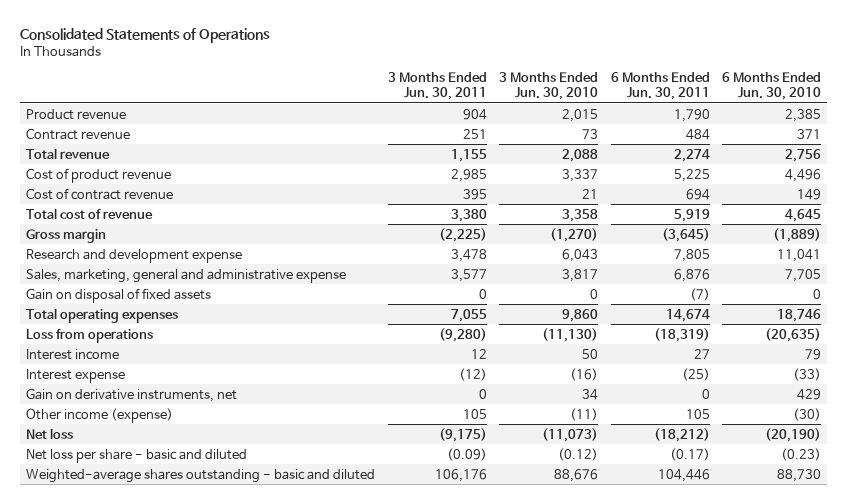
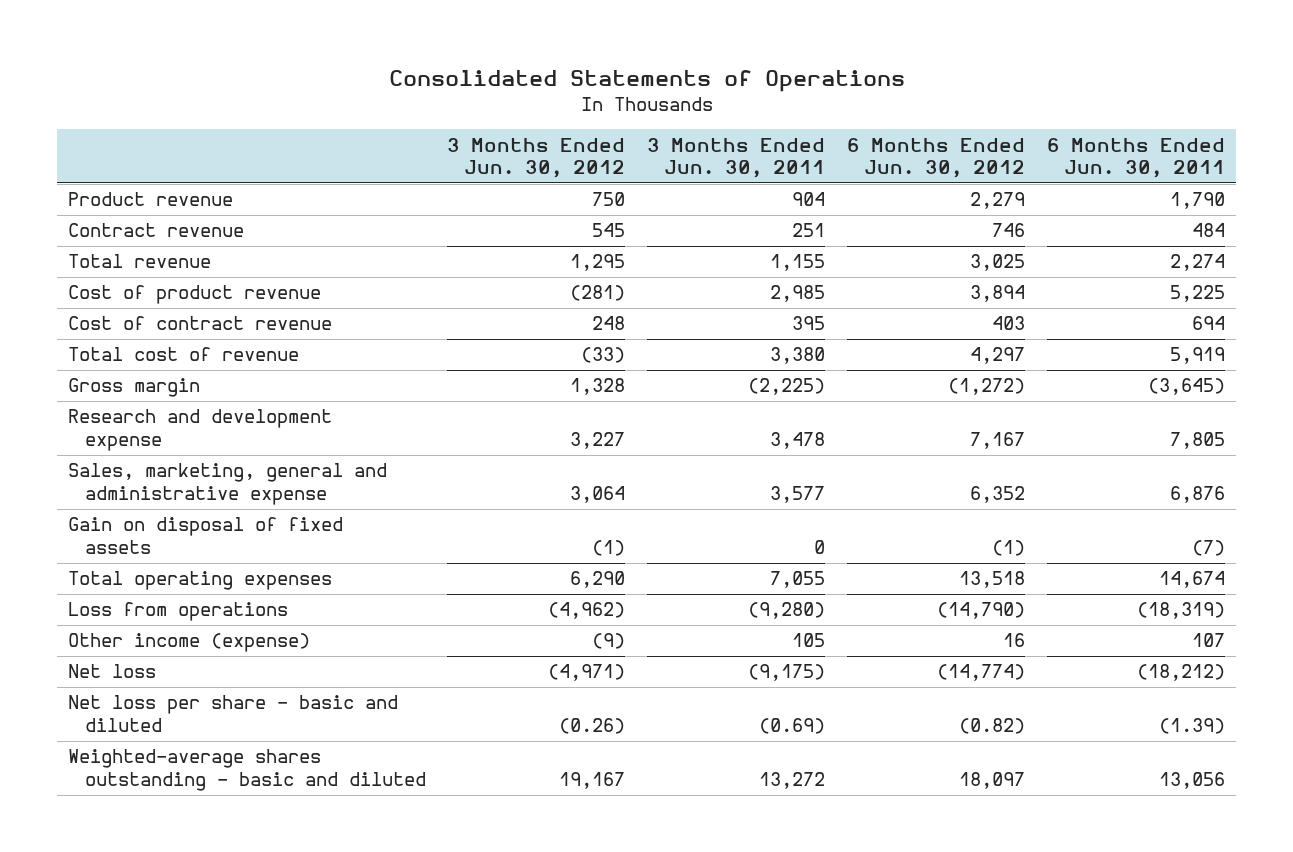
- | 3 Months Ended Jun. 30, 2011 | 3 Months Ended Jun. 30, 2010 | 6 Months Ended Jun. 30, 2011 | 6 Months Ended Jun. 30, 2010
+ | 3 Months Ended Jun. 30, 2012 | 3 Months Ended Jun. 30, 2011 | 6 Months Ended Jun. 30, 2012 | 6 Months Ended Jun. 30, 2011
- Interest income | 12 | 50 | 27 | 79
- Interest expense | (12) | (16) | (25) | (33)
- Gain on derivative instruments, net | 0 | 34 | 0 | 429
- Other income (expense) | 105 | (11) | 105 | (30)
+ Other income (expense) | (9) | 105 | 16 | 107
- Net loss per share - basic and diluted | (0.09) | (0.12) | (0.17) | (0.23)
- Weighted-average shares outstanding - basic and diluted | 106,176 | 88,676 | 104,446 | 88,730
+ Net loss per share - basic and diluted | (0.26) | (0.69) | (0.82) | (1.39)
+ Weighted-average shares outstanding - basic and diluted | 19,167 | 13,272 | 18,097 | 13,056

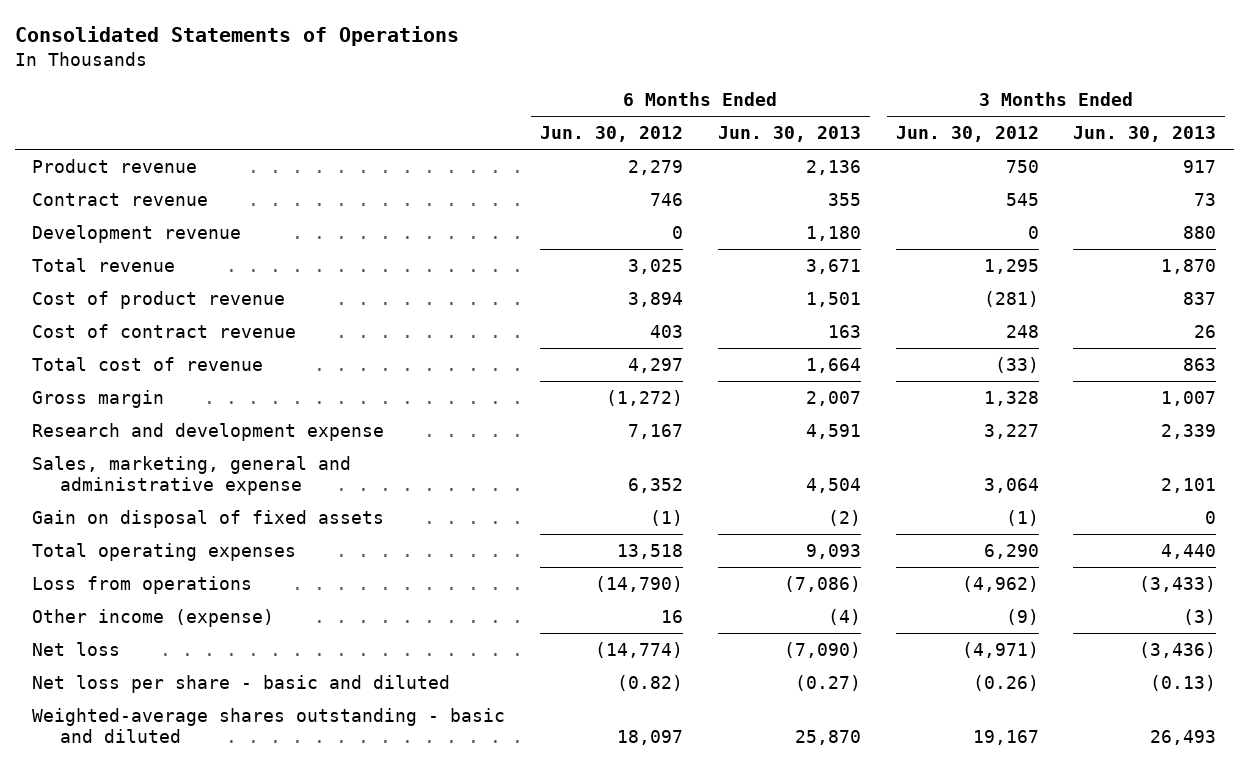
- | 3 Months Ended Jun. 30, 2012 | 3 Months Ended Jun. 30, 2011 | 6 Months Ended Jun. 30, 2012 | 6 Months Ended Jun. 30, 2011
+ | 6 Months Ended Jun. 30, 2012 | 6 Months Ended Jun. 30, 2013 | 3 Months Ended Jun. 30, 2012 | 3 Months Ended Jun. 30, 2013
+ Development revenue | 0 | 1,180 | 0 | 880

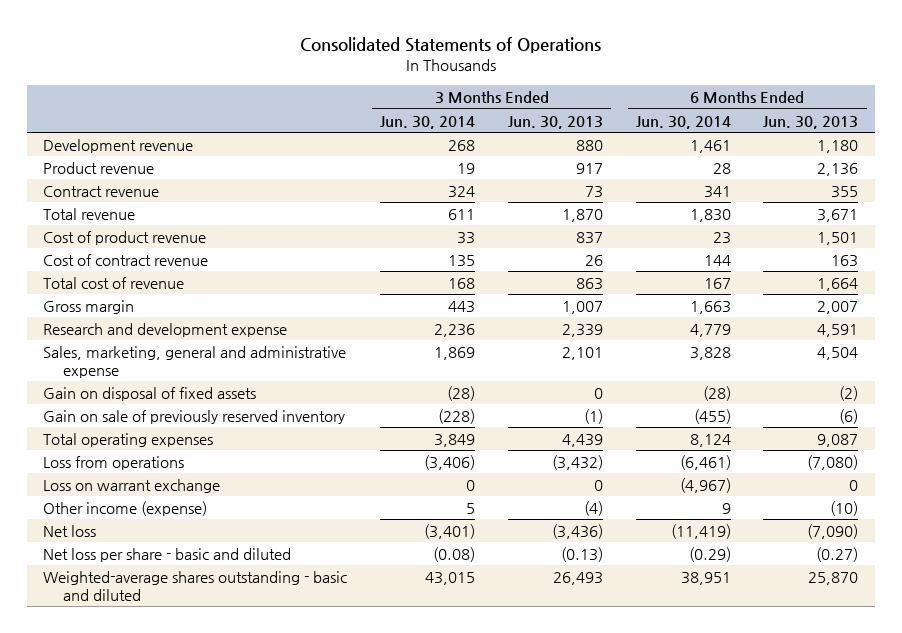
- | 6 Months Ended Jun. 30, 2012 | 6 Months Ended Jun. 30, 2013 | 3 Months Ended Jun. 30, 2012 | 3 Months Ended Jun. 30, 2013
+ | 3 Months Ended Jun. 30, 2014 | 3 Months Ended Jun. 30, 2013 | 6 Months Ended Jun. 30, 2014 | 6 Months Ended Jun. 30, 2013
moved up: Development revenue | 268 | 880 | 1,461 | 1,180
- Total operating expenses | 13,518 | 9,093 | 6,290 | 4,440
- Loss from operations | (14,790) | (7,086) | (4,962) | (3,433)
- Other income (expense) | 16 | (4) | (9) | (3)
+ Gain on sale of previously reserved inventory | (228) | (1) | (455) | (6)
+ Total operating expenses | 3,849 | 4,439 | 8,124 | 9,087
+ Loss from operations | (3,406) | (3,432) | (6,461) | (7,080)
+ Loss on warrant exchange | 0 | 0 | (4,967) | 0
+ Other income (expense) | 5 | (4) | 9 | (10)

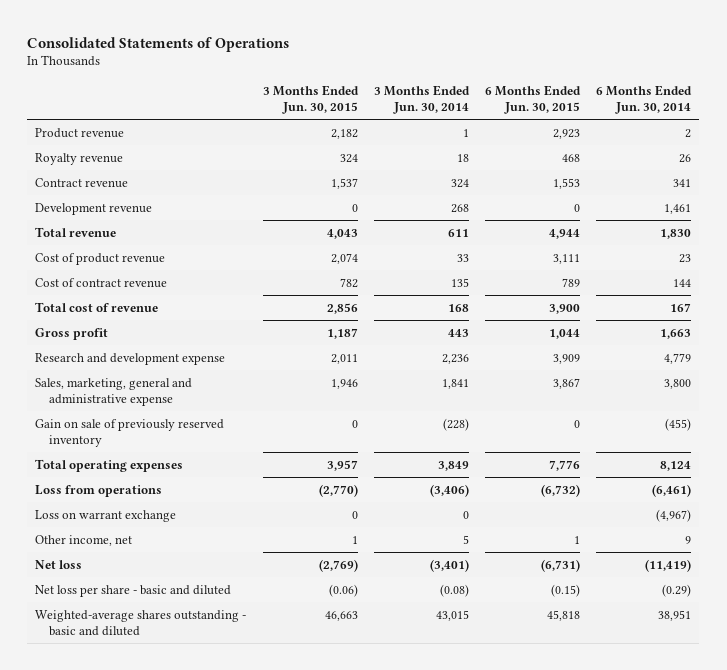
- | 3 Months Ended Jun. 30, 2014 | 3 Months Ended Jun. 30, 2013 | 6 Months Ended Jun. 30, 2014 | 6 Months Ended Jun. 30, 2013
+ | 3 Months Ended Jun. 30, 2015 | 3 Months Ended Jun. 30, 2014 | 6 Months Ended Jun. 30, 2015 | 6 Months Ended Jun. 30, 2014
- Product revenue | 19 | 917 | 28 | 2,136
+ Product revenue | 2,182 | 1 | 2,923 | 2
+ Royalty revenue | 324 | 18 | 468 | 26
moved down: Development revenue | 0 | 268 | 0 | 1,461
- Gross margin | 443 | 1,007 | 1,663 | 2,007
+ Gross profit | 1,187 | 443 | 1,044 | 1,663
- Sales, marketing, general and administrative expense | 1,869 | 2,101 | 3,828 | 4,504
- Gain on disposal of fixed assets | (28) | 0 | (28) | (2)
+ Sales, marketing, general and administrative expense | 1,946 | 1,841 | 3,867 | 3,800
- Other income (expense) | 5 | (4) | 9 | (10)
+ Other income, net | 1 | 5 | 1 | 9

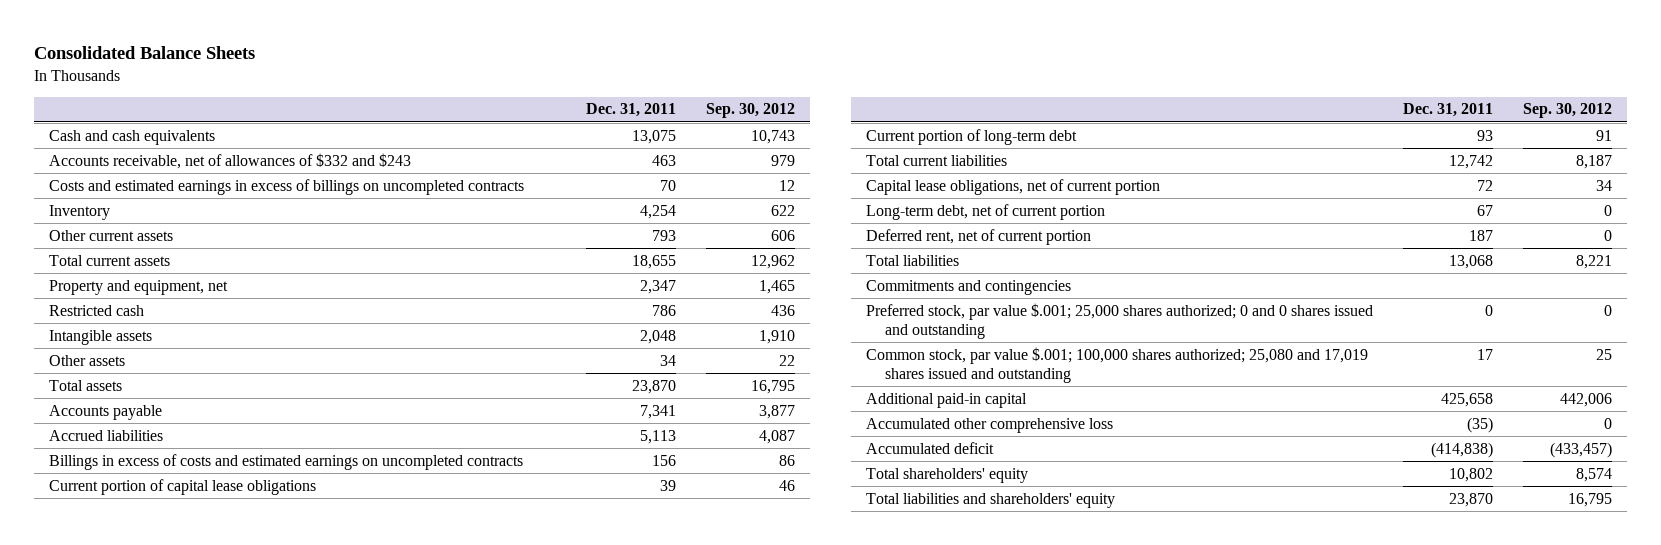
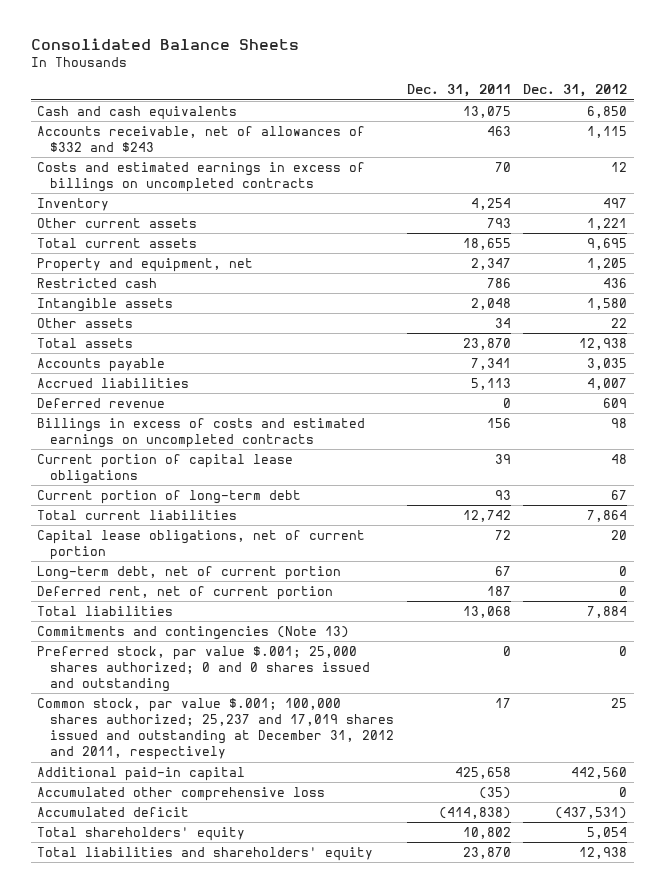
- | Dec. 31, 2011 | Sep. 30, 2012
+ | Dec. 31, 2011 | Dec. 31, 2012
+ Deferred revenue | 0 | 609
- Commitments and contingencies
+ Commitments and contingencies (Note 13)
- Common stock, par value $.001; 100,000 shares authorized; 25,080 and 17,019 shares issued and outstanding | 17 | 25
+ Common stock, par value $.001; 100,000 shares authorized; 25,237 and 17,019 shares issued and outstanding at December 31, 2012 and 2011, respectively | 17 | 25

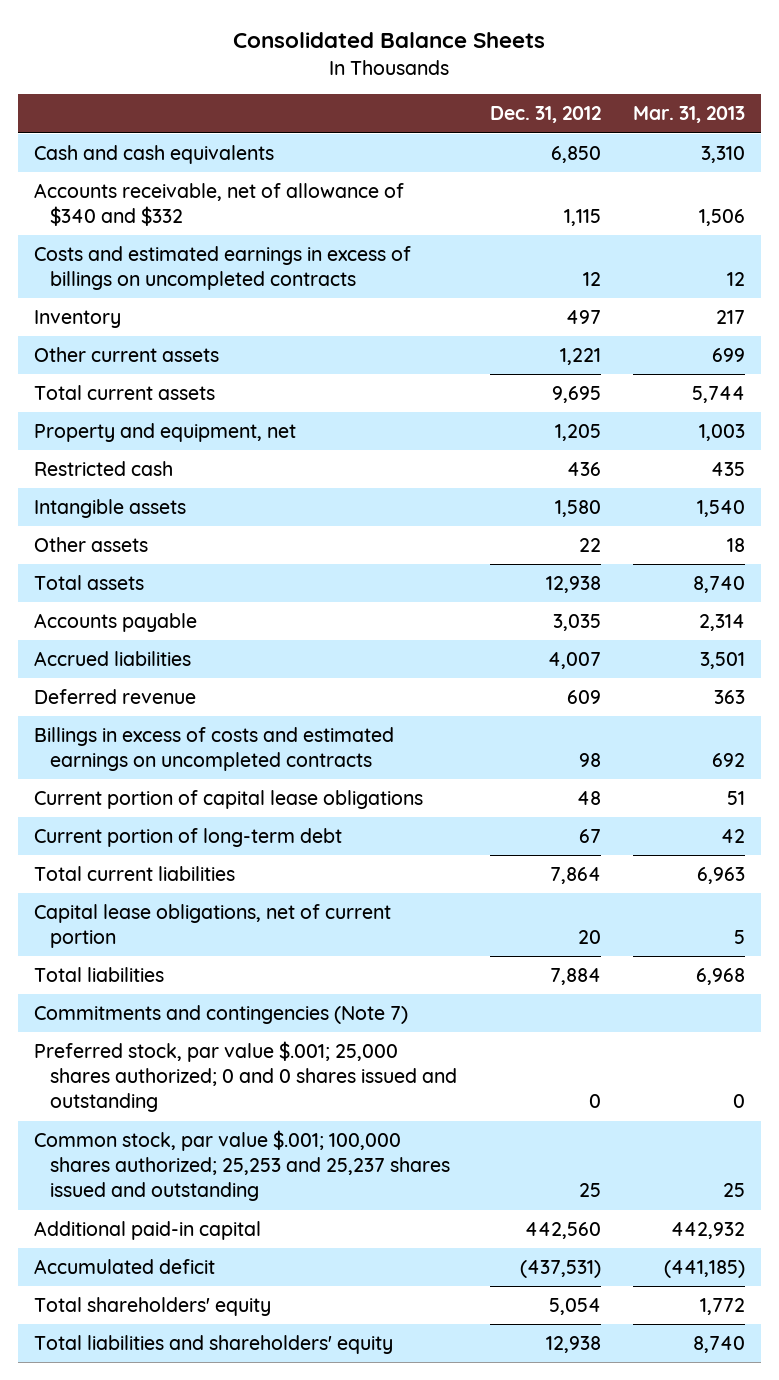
- | Dec. 31, 2011 | Dec. 31, 2012
+ | Dec. 31, 2012 | Mar. 31, 2013
- Accounts receivable, net of allowances of $332 and $243 | 463 | 1,115
+ Accounts receivable, net of allowance of $340 and $332 | 1,115 | 1,506
- Long-term debt, net of current portion | 67 | 0
- Deferred rent, net of current portion | 187 | 0
- Commitments and contingencies (Note 13)
+ Commitments and contingencies (Note 7)
- Common stock, par value $.001; 100,000 shares authorized; 25,237 and 17,019 shares issued and outstanding at December 31, 2012 and 2011, respectively | 17 | 25
+ Common stock, par value $.001; 100,000 shares authorized; 25,253 and 25,237 shares issued and outstanding | 25 | 25
- Accumulated other comprehensive loss | (35) | 0

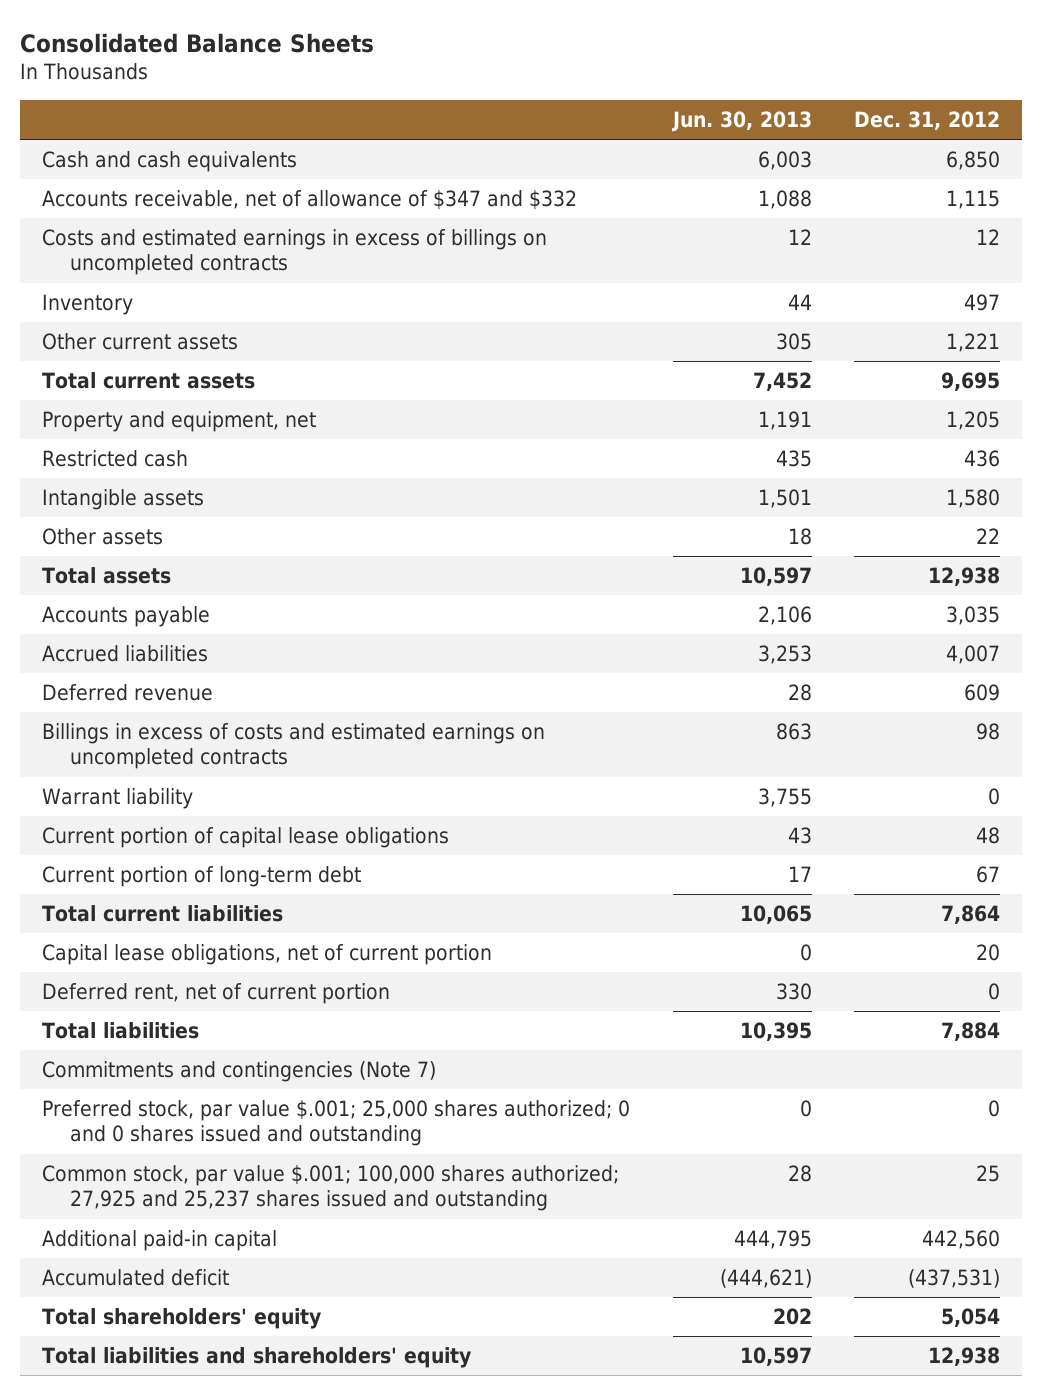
- | Dec. 31, 2012 | Mar. 31, 2013
+ | Jun. 30, 2013 | Dec. 31, 2012
- Accounts receivable, net of allowance of $340 and $332 | 1,115 | 1,506
+ Accounts receivable, net of allowance of $347 and $332 | 1,088 | 1,115
+ Warrant liability | 3,755 | 0
+ Deferred rent, net of current portion | 330 | 0
- Common stock, par value $.001; 100,000 shares authorized; 25,253 and 25,237 shares issued and outstanding | 25 | 25
+ Common stock, par value $.001; 100,000 shares authorized; 27,925 and 25,237 shares issued and outstanding | 28 | 25

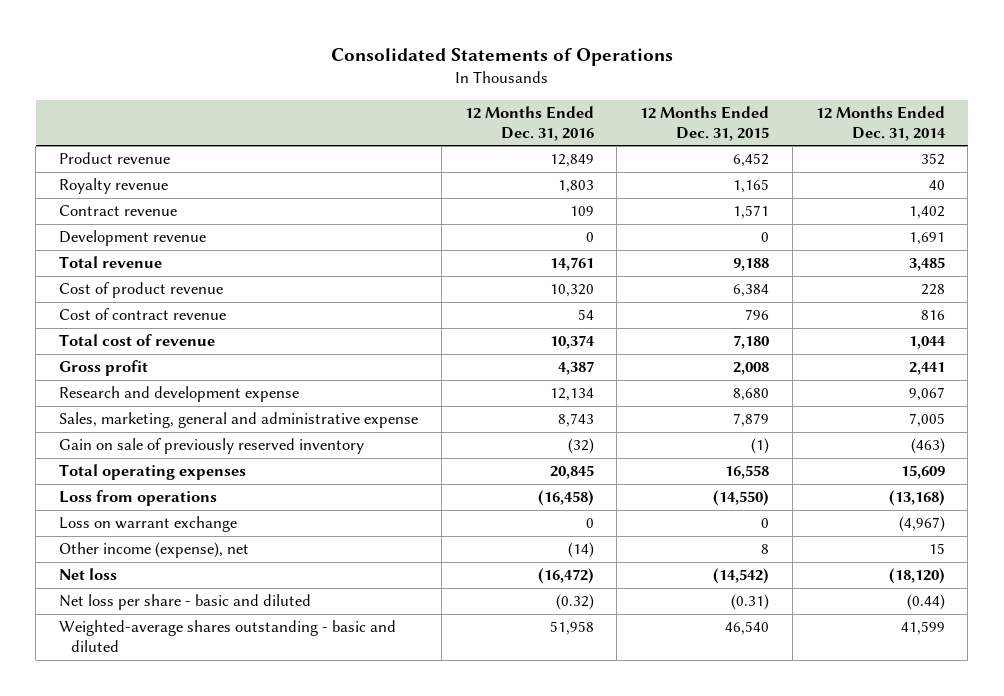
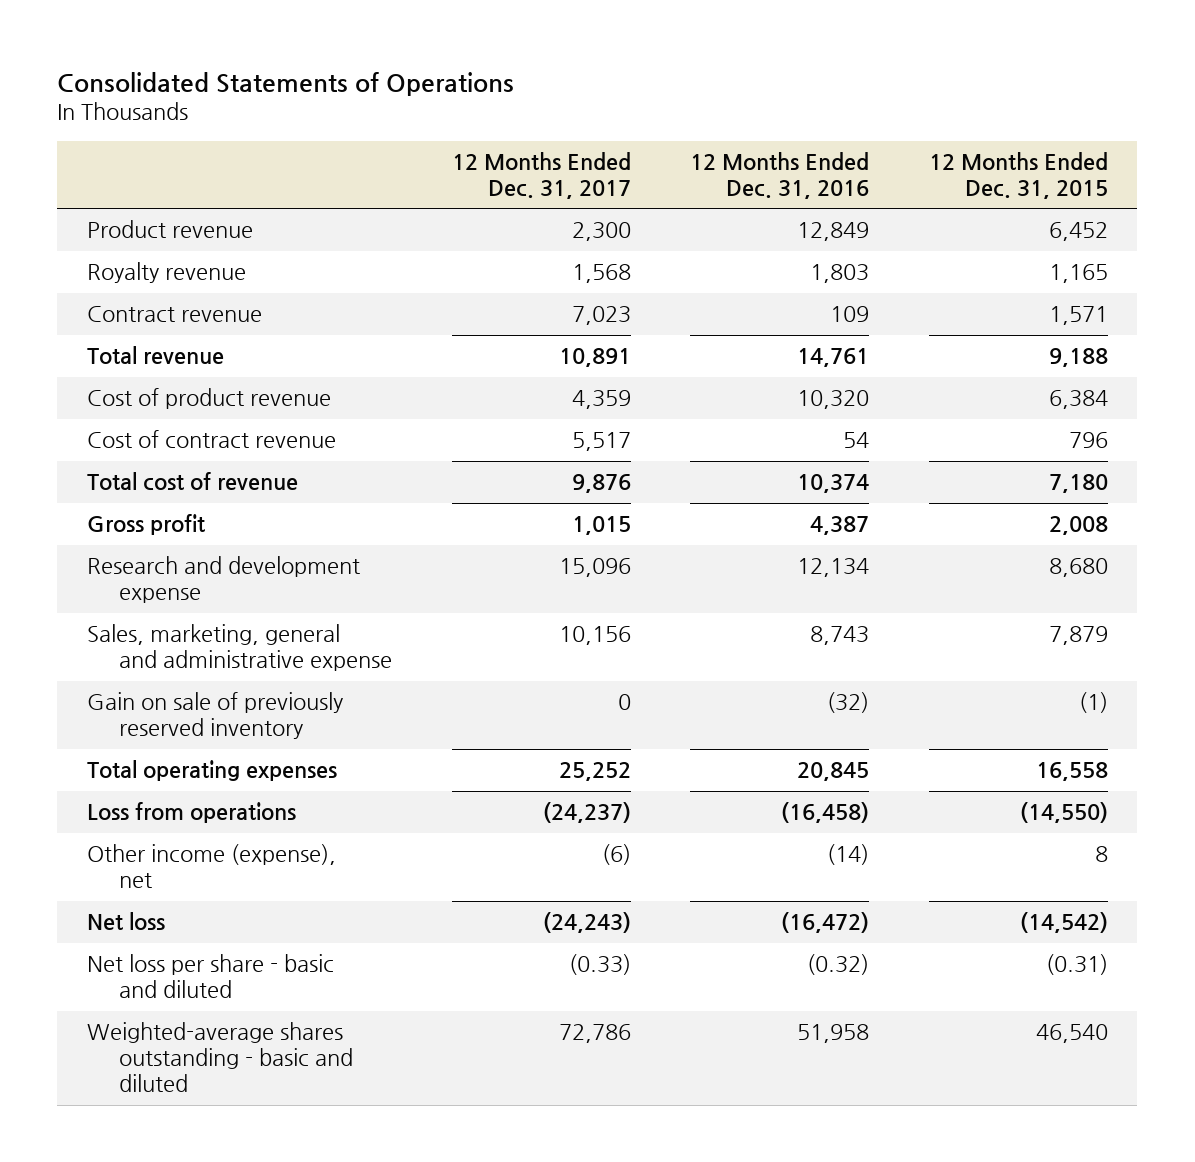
- | 12 Months Ended Dec. 31, 2016 | 12 Months Ended Dec. 31, 2015 | 12 Months Ended Dec. 31, 2014
+ | 12 Months Ended Dec. 31, 2017 | 12 Months Ended Dec. 31, 2016 | 12 Months Ended Dec. 31, 2015
- Development revenue | 0 | 0 | 1,691
- Loss on warrant exchange | 0 | 0 | (4,967)

